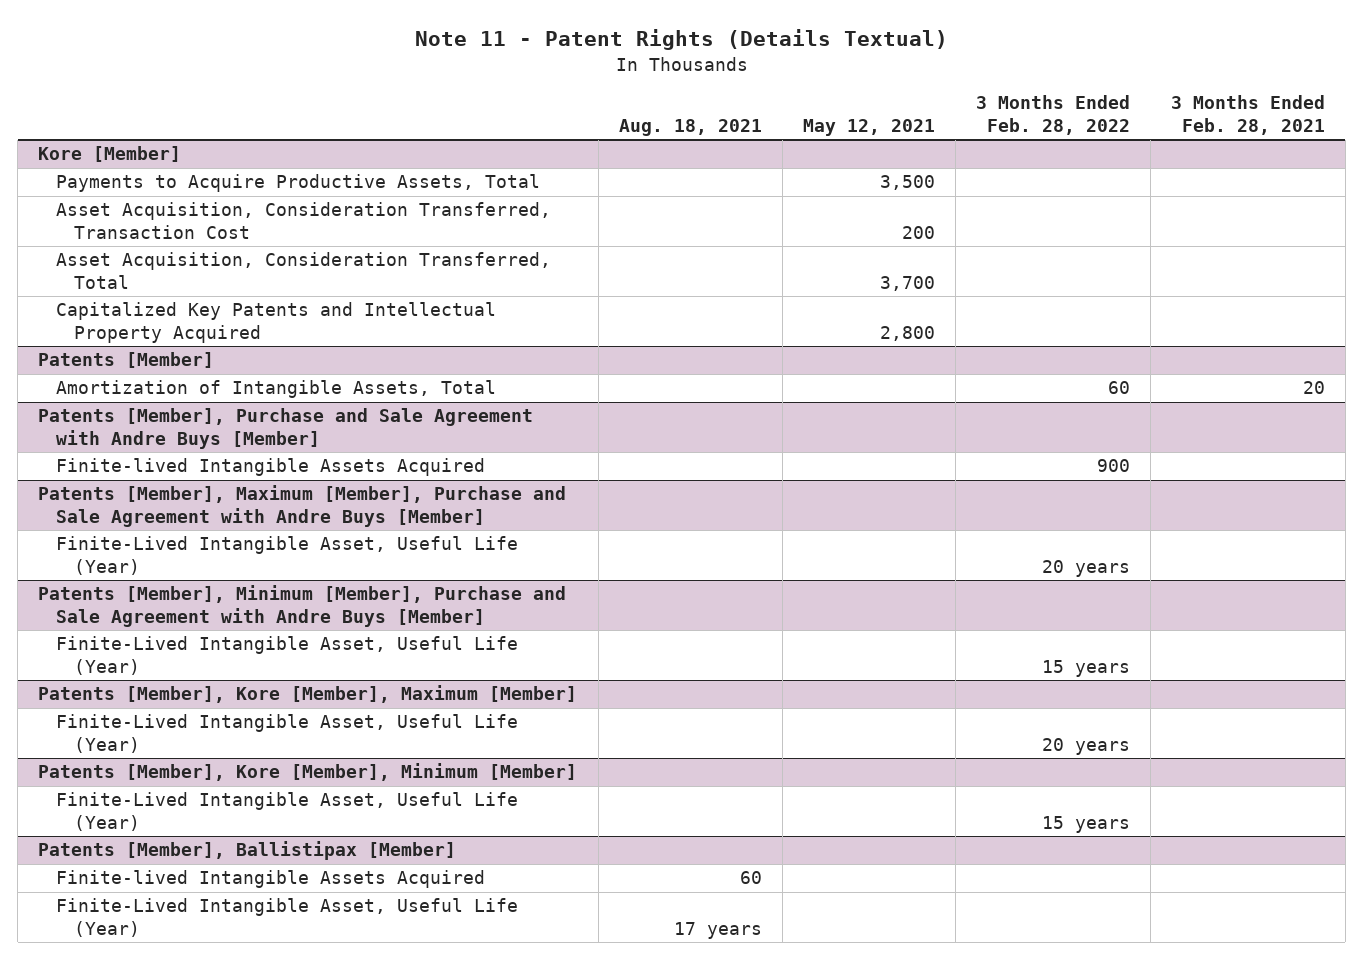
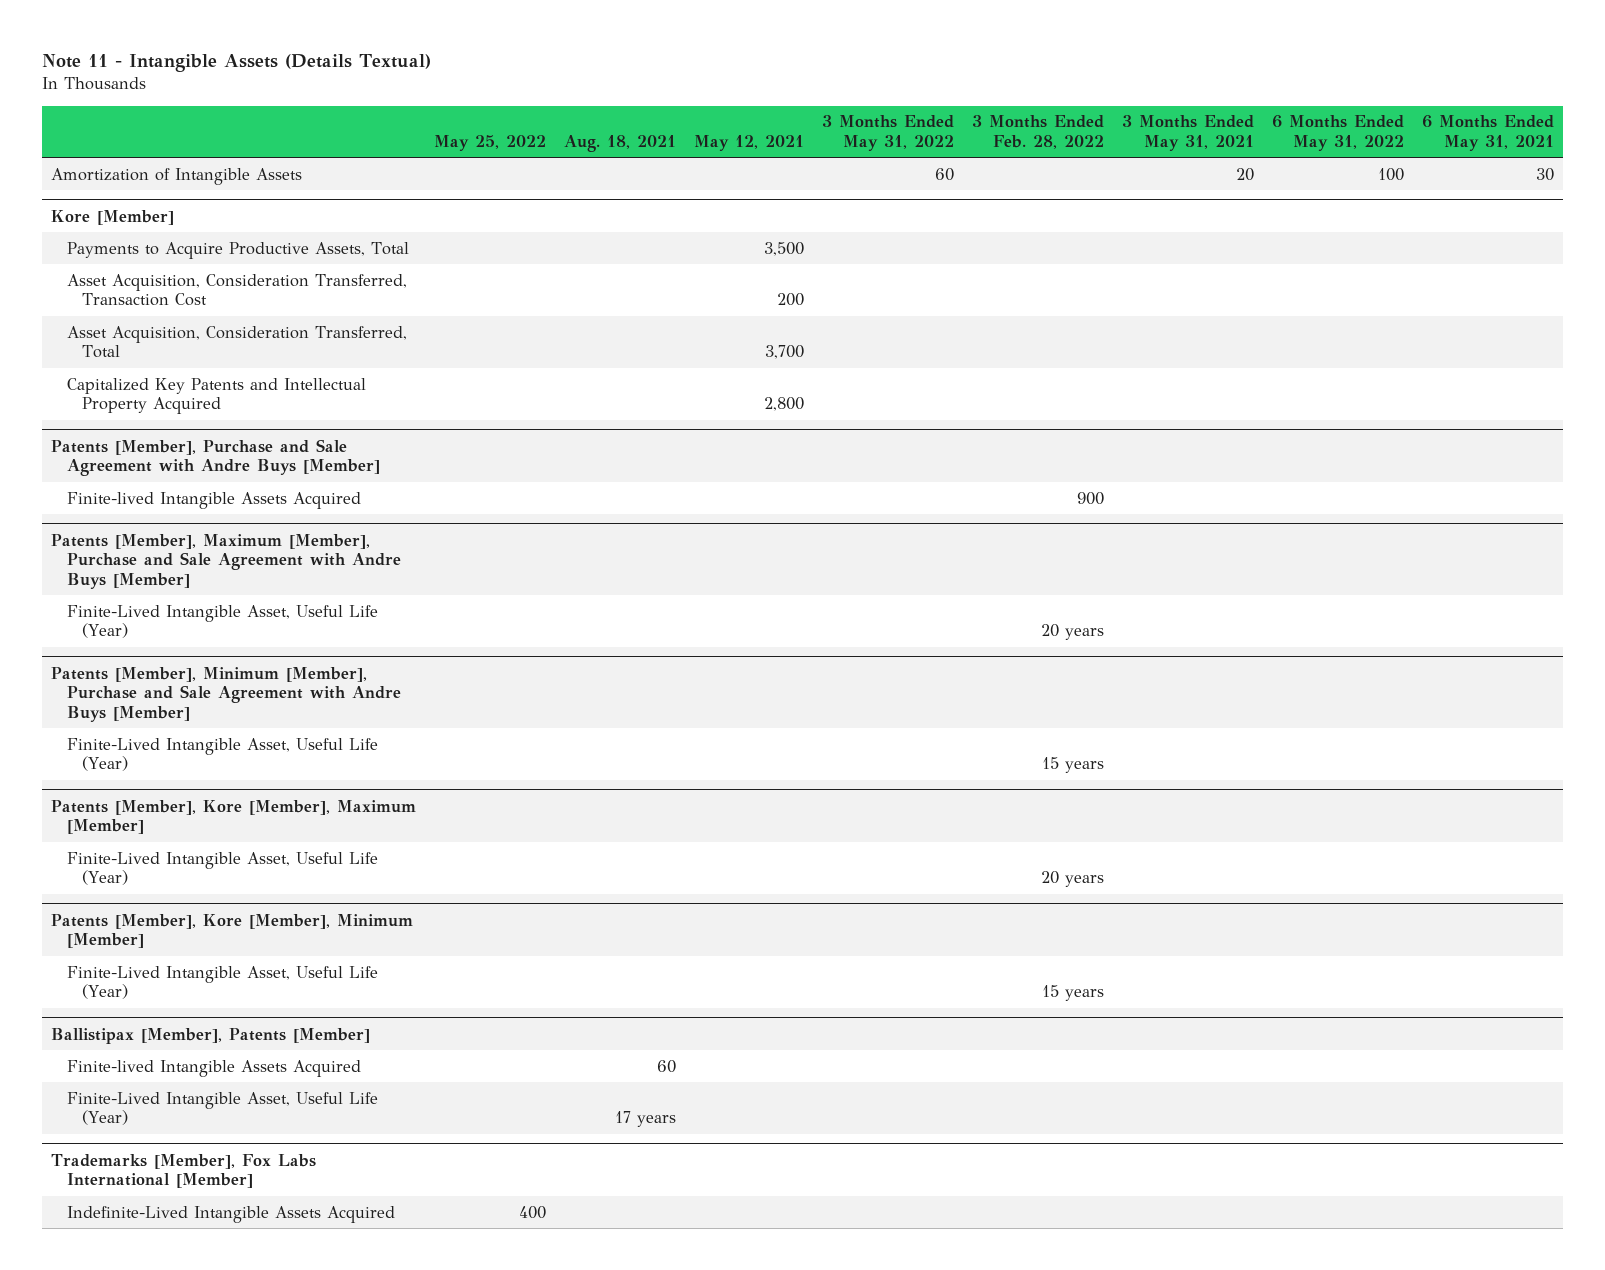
- Note 11 - Patent Rights (Details Textual)
+ Note 11 - Intangible Assets (Details Textual)
- | Aug. 18, 2021 | May 12, 2021 | 3 Months Ended Feb. 28, 2022 | 3 Months Ended Feb. 28, 2021
+ | May 25, 2022 | Aug. 18, 2021 | May 12, 2021 | 3 Months Ended May 31, 2022 | 3 Months Ended Feb. 28, 2022 | 3 Months Ended May 31, 2021 | 6 Months Ended May 31, 2022 | 6 Months Ended May 31, 2021
+ Amortization of Intangible Assets | | | | 60 | | 20 | 100 | 30
- Patents [Member]
- Amortization of Intangible Assets, Total | | | 60 | 20
- Patents [Member], Ballistipax [Member]
+ Ballistipax [Member], Patents [Member]
+ Trademarks [Member], Fox Labs International [Member]
+ Indefinite-Lived Intangible Assets Acquired | 400 | | | | | | |

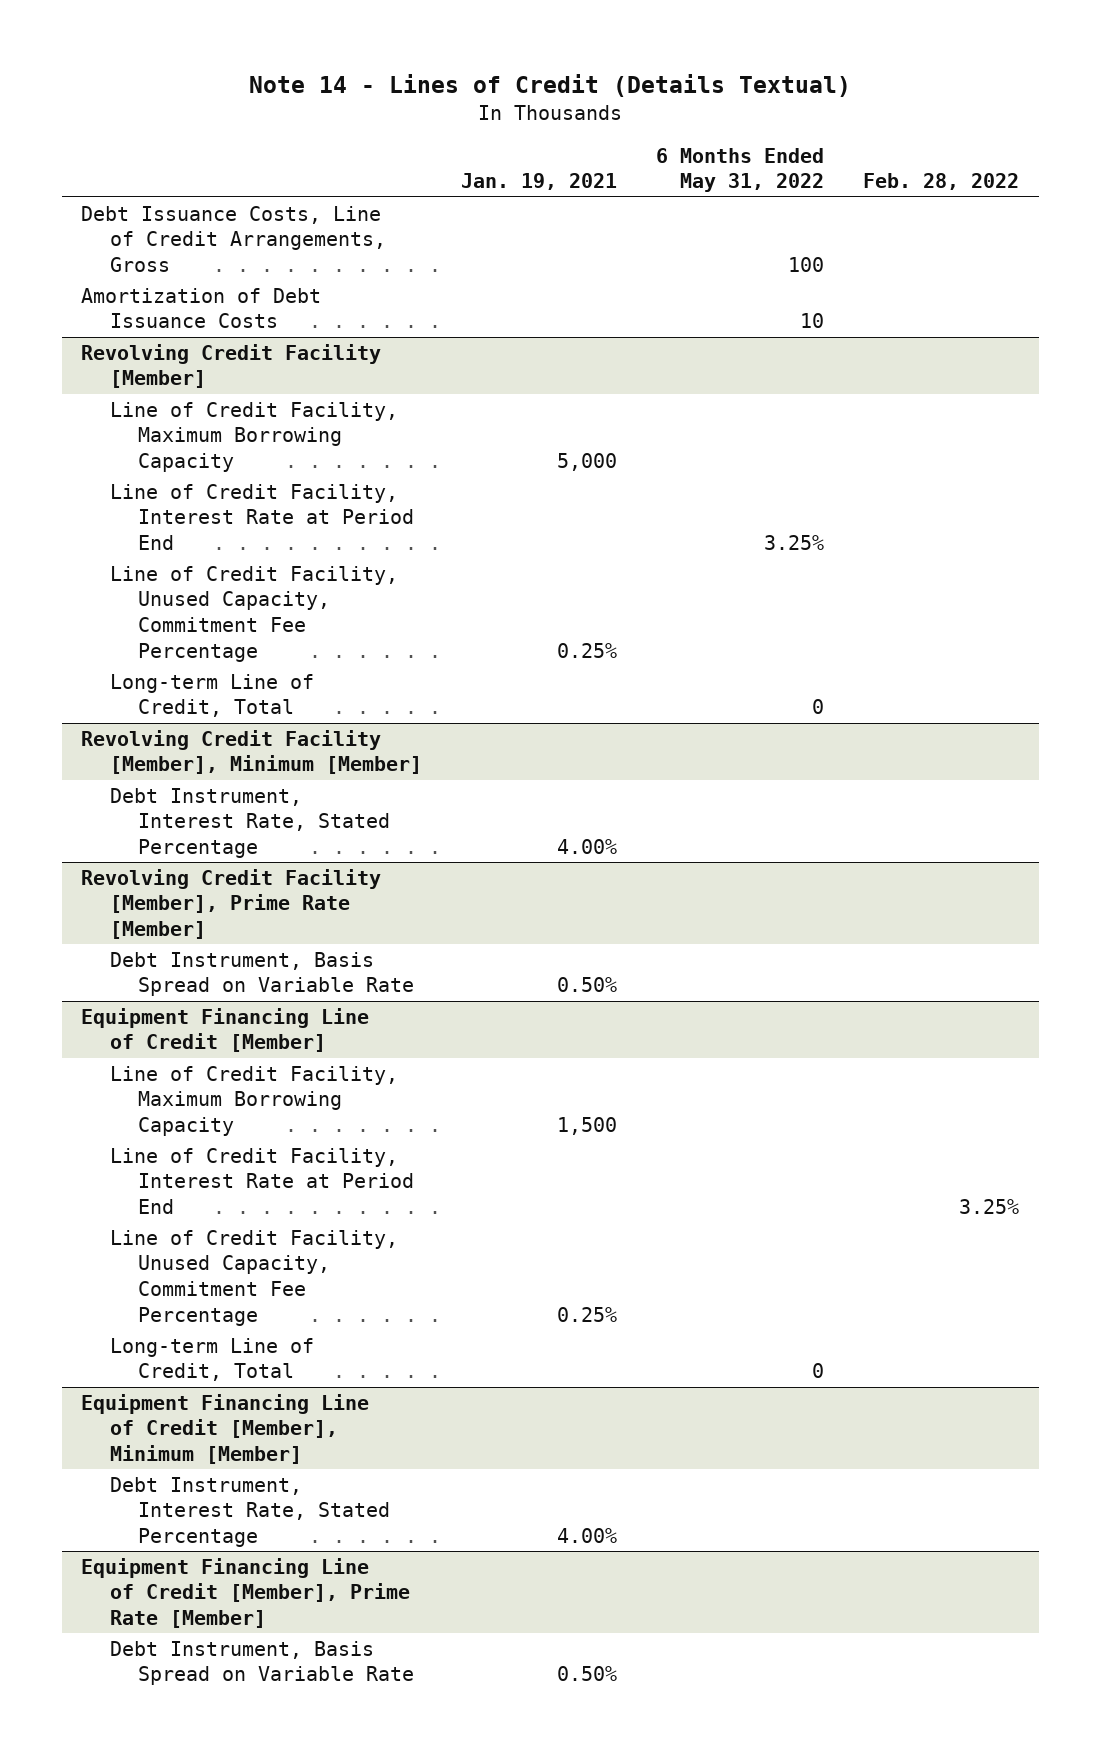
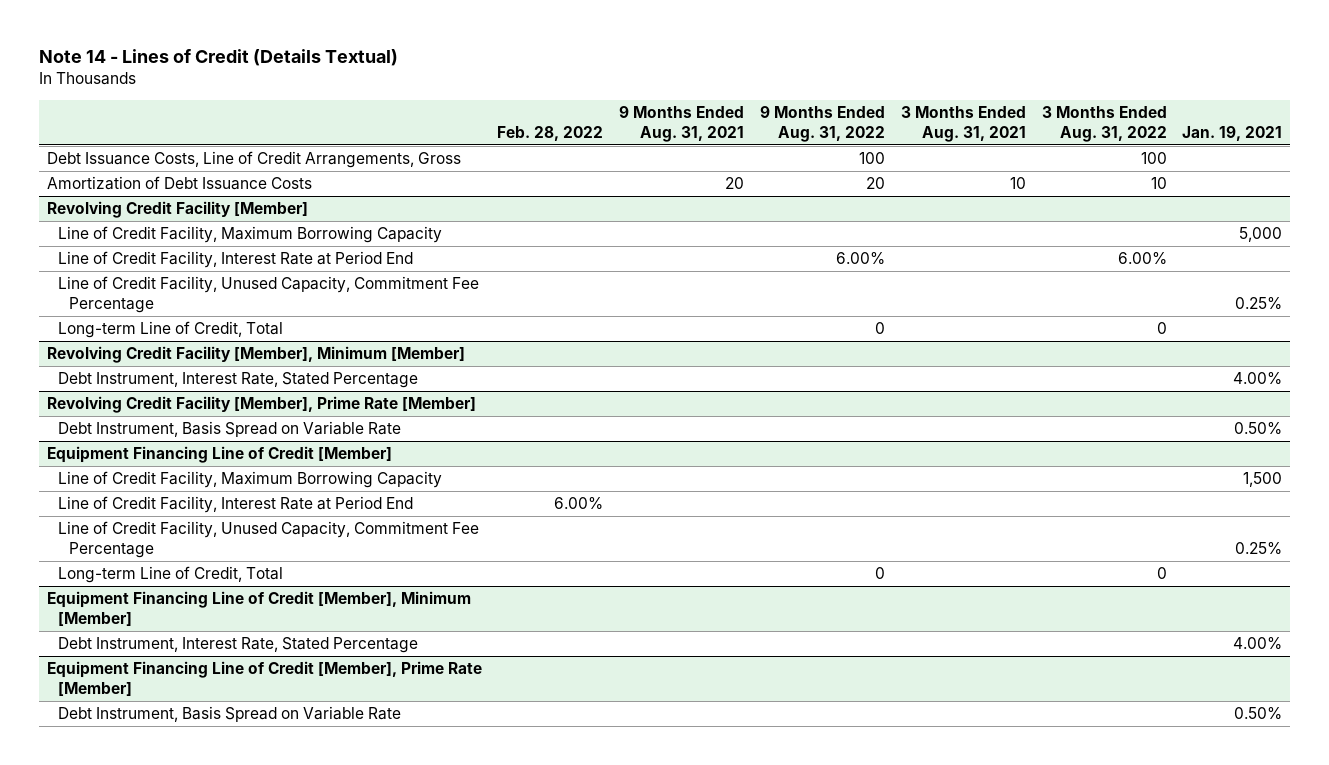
- | Jan. 19, 2021 | 6 Months Ended May 31, 2022 | Feb. 28, 2022
+ | Feb. 28, 2022 | 9 Months Ended Aug. 31, 2021 | 9 Months Ended Aug. 31, 2022 | 3 Months Ended Aug. 31, 2021 | 3 Months Ended Aug. 31, 2022 | Jan. 19, 2021
@ Equipment Financing Line of Credit [Member]
- Line of Credit Facility, Interest Rate at Period End | | | 3.25%
+ Line of Credit Facility, Interest Rate at Period End | 6.00% | | | | |

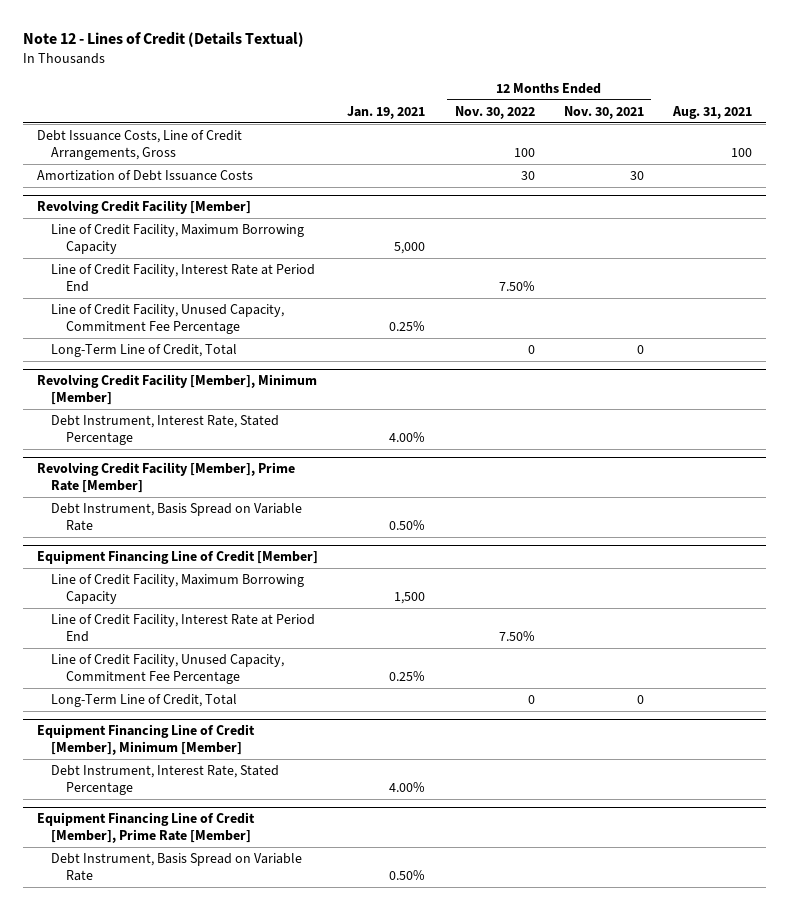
- Note 14 - Lines of Credit (Details Textual)
+ Note 12 - Lines of Credit (Details Textual)
- | Feb. 28, 2022 | 9 Months Ended Aug. 31, 2021 | 9 Months Ended Aug. 31, 2022 | 3 Months Ended Aug. 31, 2021 | 3 Months Ended Aug. 31, 2022 | Jan. 19, 2021
+ | Jan. 19, 2021 | 12 Months Ended Nov. 30, 2022 | 12 Months Ended Nov. 30, 2021 | Aug. 31, 2021
@ Revolving Credit Facility [Member]
- Long-term Line of Credit, Total | | | 0 | | 0 |
+ Long-Term Line of Credit, Total | | 0 | 0 |
@ Equipment Financing Line of Credit [Member]
- Long-term Line of Credit, Total | | | 0 | | 0 |
+ Long-Term Line of Credit, Total | | 0 | 0 |

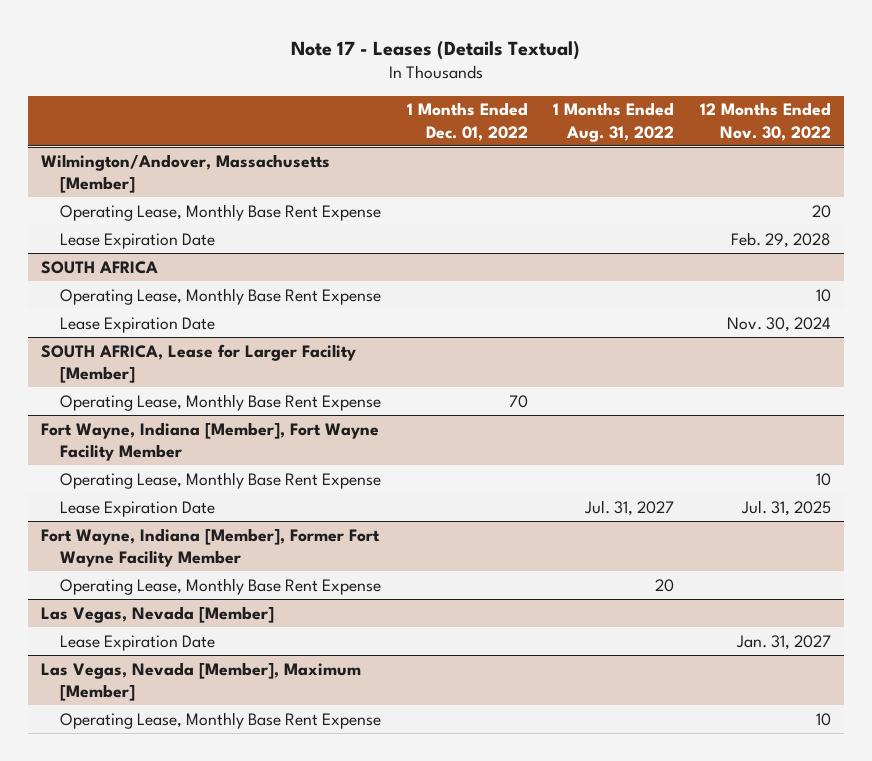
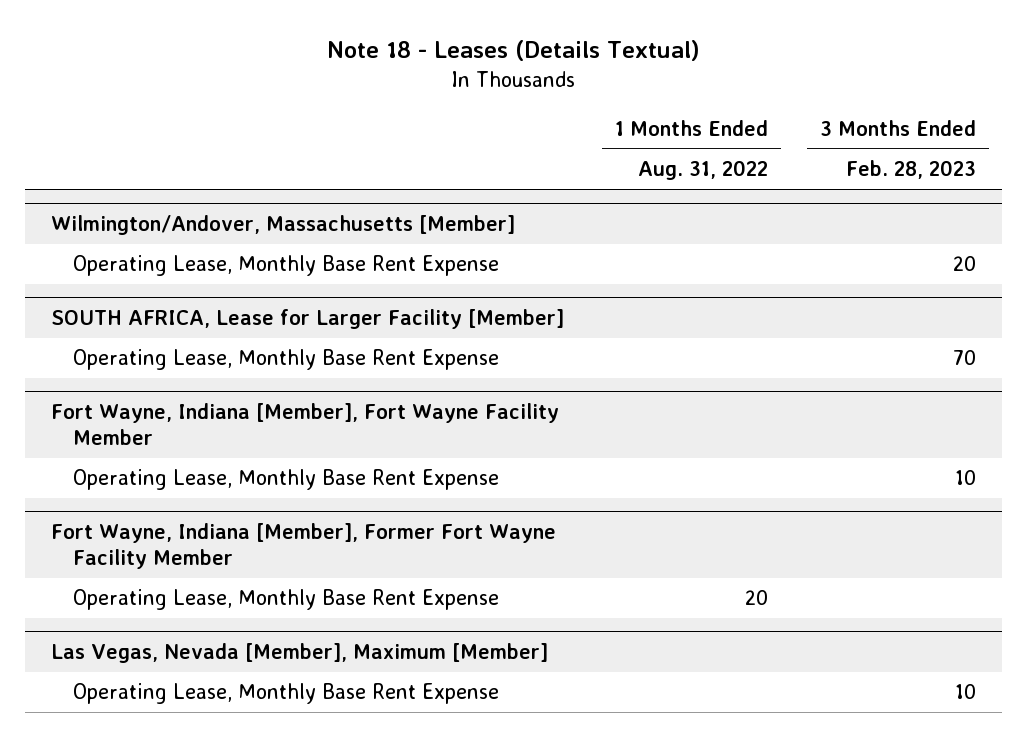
- Note 17 - Leases (Details Textual)
+ Note 18 - Leases (Details Textual)
- | 1 Months Ended Dec. 01, 2022 | 1 Months Ended Aug. 31, 2022 | 12 Months Ended Nov. 30, 2022
+ | 1 Months Ended Aug. 31, 2022 | 3 Months Ended Feb. 28, 2023
@ Wilmington/Andover, Massachusetts [Member]
- Lease Expiration Date | | | Feb. 29, 2028
- SOUTH AFRICA
- Operating Lease, Monthly Base Rent Expense | | | 10
- Lease Expiration Date | | | Nov. 30, 2024
@ Fort Wayne, Indiana [Member], Fort Wayne Facility Member
- Lease Expiration Date | | Jul. 31, 2027 | Jul. 31, 2025
- Las Vegas, Nevada [Member]
- Lease Expiration Date | | | Jan. 31, 2027

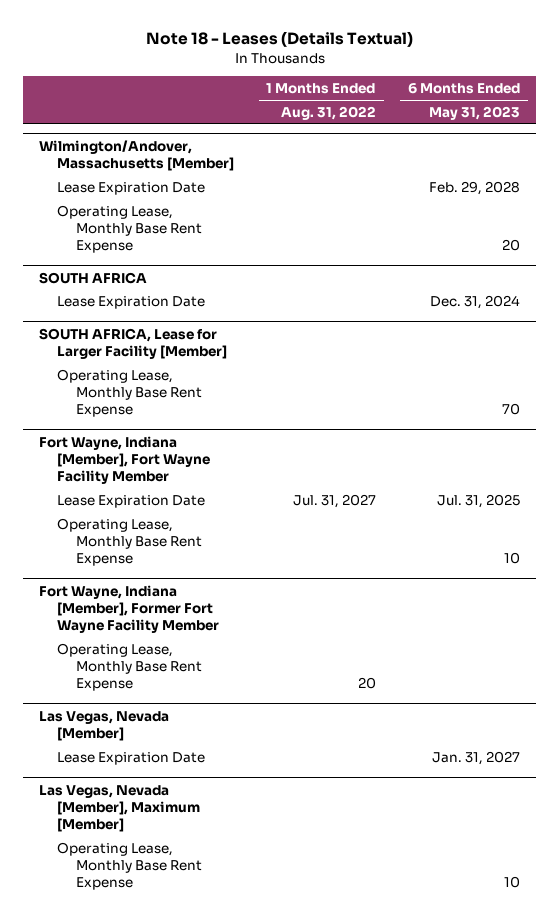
- | 1 Months Ended Aug. 31, 2022 | 3 Months Ended Feb. 28, 2023
+ | 1 Months Ended Aug. 31, 2022 | 6 Months Ended May 31, 2023
@ Wilmington/Andover, Massachusetts [Member]
+ Lease Expiration Date | | Feb. 29, 2028
+ SOUTH AFRICA
+ Lease Expiration Date | | Dec. 31, 2024
@ Fort Wayne, Indiana [Member], Fort Wayne Facility Member
+ Lease Expiration Date | Jul. 31, 2027 | Jul. 31, 2025
+ Las Vegas, Nevada [Member]
+ Lease Expiration Date | | Jan. 31, 2027

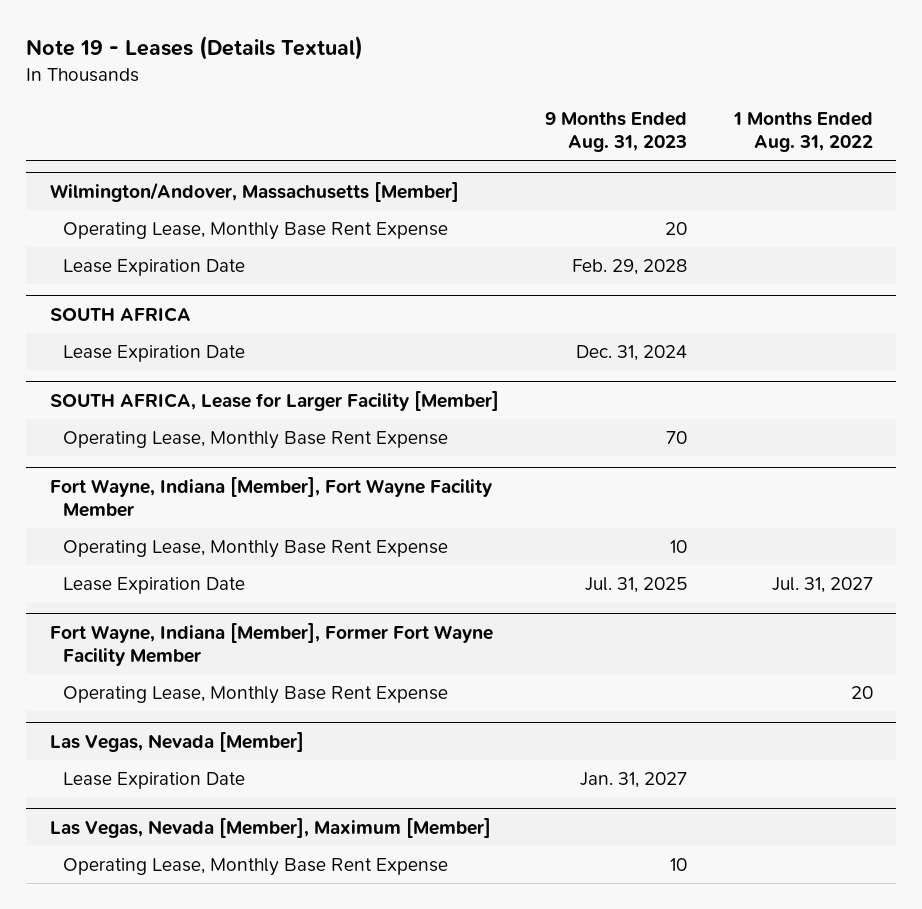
- Note 18 - Leases (Details Textual)
+ Note 19 - Leases (Details Textual)
- | 1 Months Ended Aug. 31, 2022 | 6 Months Ended May 31, 2023
+ | 9 Months Ended Aug. 31, 2023 | 1 Months Ended Aug. 31, 2022
@ Wilmington/Andover, Massachusetts [Member]
moved down: Lease Expiration Date | Feb. 29, 2028 |
@ Fort Wayne, Indiana [Member], Fort Wayne Facility Member
moved down: Lease Expiration Date | Jul. 31, 2025 | Jul. 31, 2027

